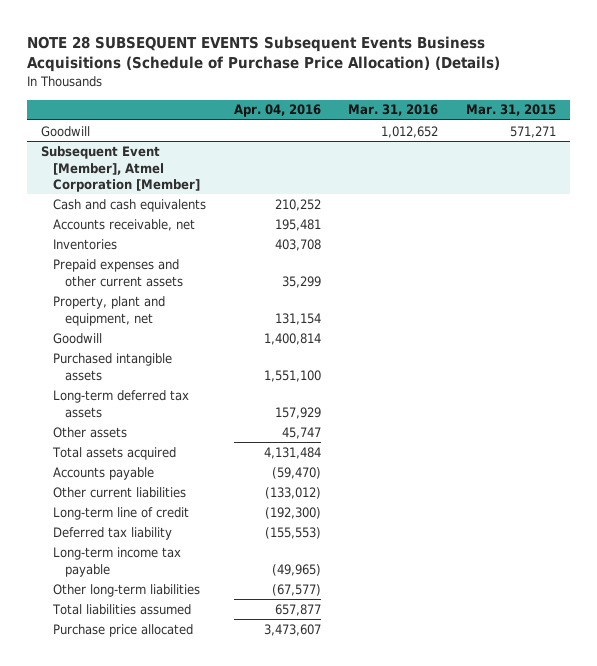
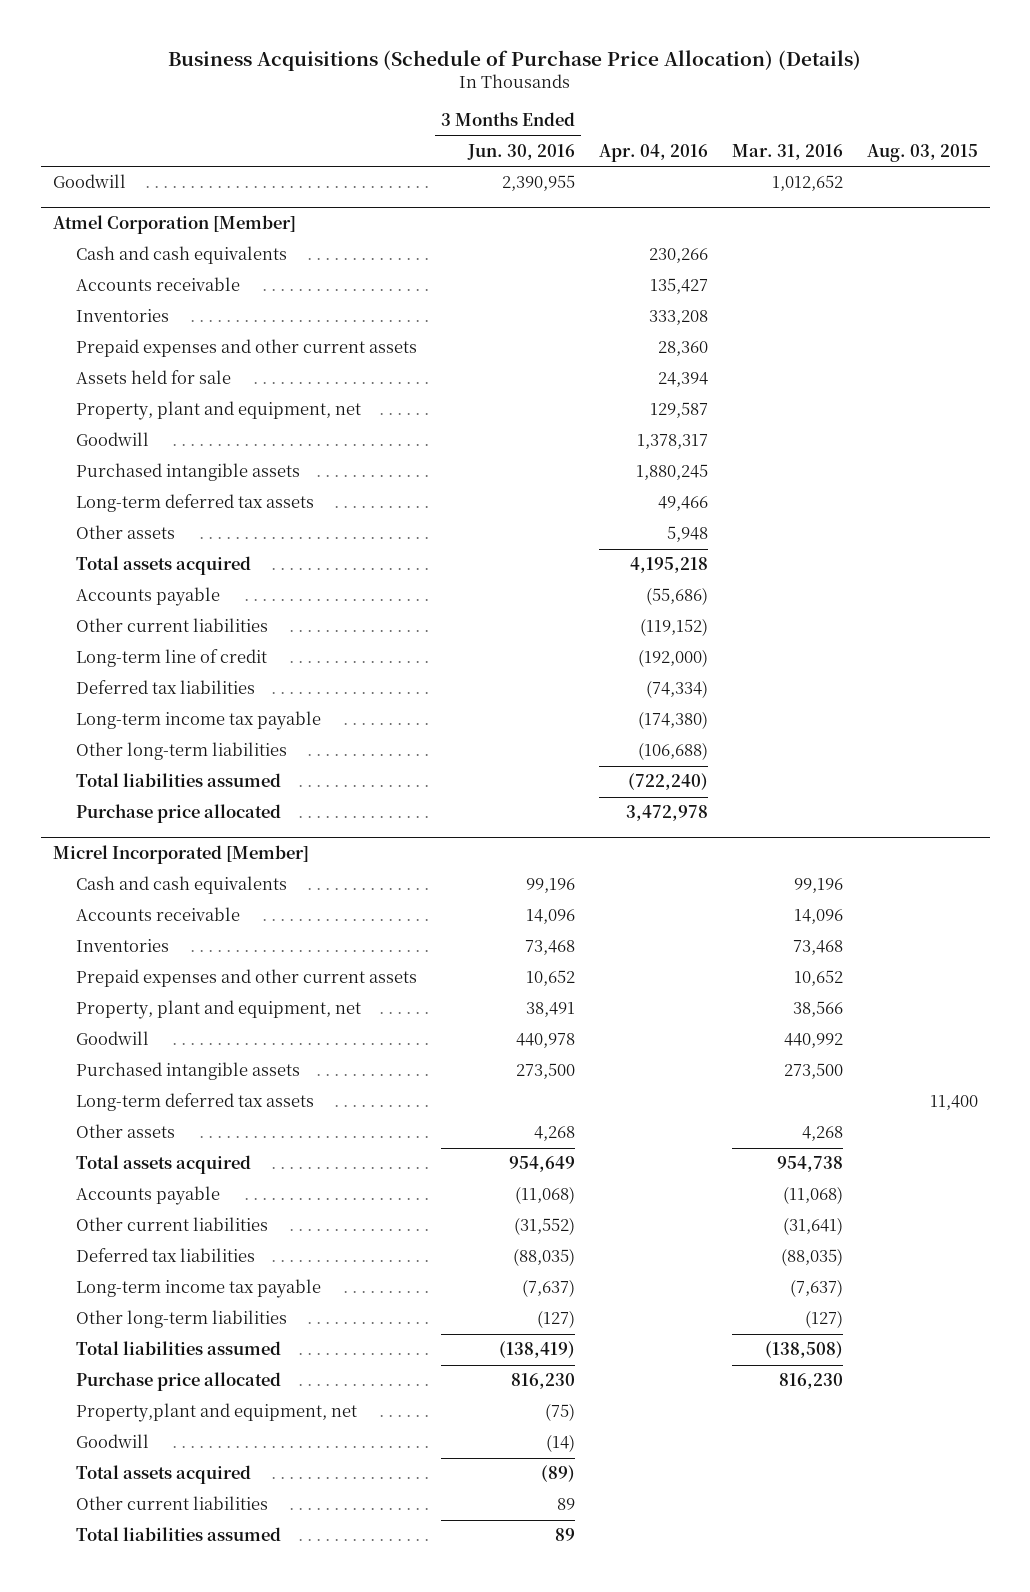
- NOTE 28 SUBSEQUENT EVENTS Subsequent Events Business Acquisitions (Schedule of Purchase Price Allocation) (Details)
+ Business Acquisitions (Schedule of Purchase Price Allocation) (Details)
- | Apr. 04, 2016 | Mar. 31, 2016 | Mar. 31, 2015
+ | 3 Months Ended Jun. 30, 2016 | Apr. 04, 2016 | Mar. 31, 2016 | Aug. 03, 2015
- Subsequent Event [Member], Atmel Corporation [Member]
- Cash and cash equivalents | 210,252 | |
- Accounts receivable, net | 195,481 | |
- Inventories | 403,708 | |
- Prepaid expenses and other current assets | 35,299 | |
- Property, plant and equipment, net | 131,154 | |
- Goodwill | 1,400,814 | |
- Purchased intangible assets | 1,551,100 | |
- Long-term deferred tax assets | 157,929 | |
- Other assets | 45,747 | |
- Total assets acquired | 4,131,484 | |
- Accounts payable | (59,470) | |
- Other current liabilities | (133,012) | |
- Long-term line of credit | (192,300) | |
- Deferred tax liability | (155,553) | |
- Long-term income tax payable | (49,965) | |
- Other long-term liabilities | (67,577) | |
- Total liabilities assumed | 657,877 | |
- Purchase price allocated | 3,473,607 | |
+ Atmel Corporation [Member]
+ Cash and cash equivalents | | 230,266 | |
+ Accounts receivable | | 135,427 | |
+ Inventories | | 333,208 | |
+ Prepaid expenses and other current assets | | 28,360 | |
+ Assets held for sale | | 24,394 | |
+ Property, plant and equipment, net | | 129,587 | |
+ Goodwill | | 1,378,317 | |
+ Purchased intangible assets | | 1,880,245 | |
+ Long-term deferred tax assets | | 49,466 | |
+ Other assets | | 5,948 | |
+ Total assets acquired | | 4,195,218 | |
+ Accounts payable | | (55,686) | |
+ Other current liabilities | | (119,152) | |
+ Long-term line of credit | | (192,000) | |
+ Deferred tax liabilities | | (74,334) | |
+ Long-term income tax payable | | (174,380) | |
+ Other long-term liabilities | | (106,688) | |
+ Total liabilities assumed | | (722,240) | |
+ Purchase price allocated | | 3,472,978 | |
+ Micrel Incorporated [Member]
+ Cash and cash equivalents | 99,196 | | 99,196 |
+ Accounts receivable | 14,096 | | 14,096 |
+ Inventories | 73,468 | | 73,468 |
+ Prepaid expenses and other current assets | 10,652 | | 10,652 |
+ Property, plant and equipment, net | 38,491 | | 38,566 |
+ Goodwill | 440,978 | | 440,992 |
+ Purchased intangible assets | 273,500 | | 273,500 |
+ Long-term deferred tax assets | | | | 11,400
+ Other assets | 4,268 | | 4,268 |
+ Total assets acquired | 954,649 | | 954,738 |
+ Accounts payable | (11,068) | | (11,068) |
+ Other current liabilities | (31,552) | | (31,641) |
+ Deferred tax liabilities | (88,035) | | (88,035) |
+ Long-term income tax payable | (7,637) | | (7,637) |
+ Other long-term liabilities | (127) | | (127) |
+ Total liabilities assumed | (138,419) | | (138,508) |
+ Purchase price allocated | 816,230 | | 816,230 |
+ Property,plant and equipment, net | (75) | | |
+ Goodwill | (14) | | |
+ Total assets acquired | (89) | | |
+ Other current liabilities | 89 | | |
+ Total liabilities assumed | 89 | | |

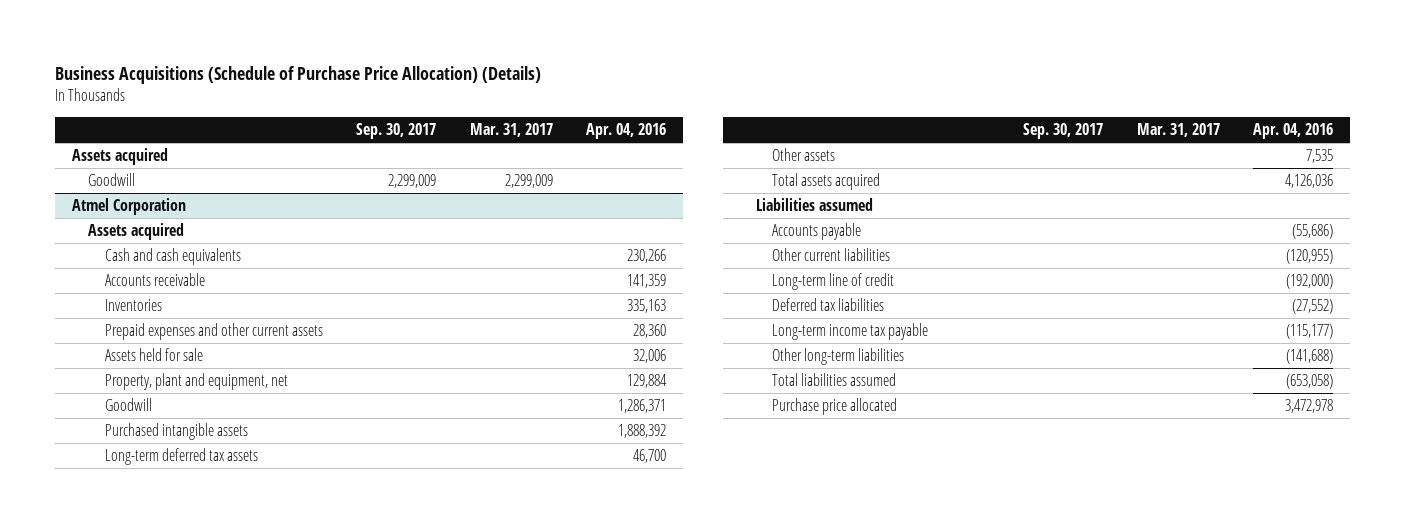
- | 3 Months Ended Jun. 30, 2016 | Apr. 04, 2016 | Mar. 31, 2016 | Aug. 03, 2015
+ | Sep. 30, 2017 | Mar. 31, 2017 | Apr. 04, 2016
+ Assets acquired
- Atmel Corporation [Member]
+ Atmel Corporation
+ Assets acquired
- Accounts receivable | | 135,427 | |
- Inventories | | 333,208 | |
+ Accounts receivable | | | 141,359
+ Inventories | | | 335,163
- Assets held for sale | | 24,394 | |
- Property, plant and equipment, net | | 129,587 | |
- Goodwill | | 1,378,317 | |
- Purchased intangible assets | | 1,880,245 | |
- Long-term deferred tax assets | | 49,466 | |
- Other assets | | 5,948 | |
- Total assets acquired | | 4,195,218 | |
+ Assets held for sale | | | 32,006
+ Property, plant and equipment, net | | | 129,884
+ Goodwill | | | 1,286,371
+ Purchased intangible assets | | | 1,888,392
+ Long-term deferred tax assets | | | 46,700
+ Other assets | | | 7,535
+ Total assets acquired | | | 4,126,036
+ Liabilities assumed
- Other current liabilities | | (119,152) | |
+ Other current liabilities | | | (120,955)
- Deferred tax liabilities | | (74,334) | |
- Long-term income tax payable | | (174,380) | |
- Other long-term liabilities | | (106,688) | |
- Total liabilities assumed | | (722,240) | |
+ Deferred tax liabilities | | | (27,552)
+ Long-term income tax payable | | | (115,177)
+ Other long-term liabilities | | | (141,688)
+ Total liabilities assumed | | | (653,058)
- Micrel Incorporated [Member]
- Cash and cash equivalents | 99,196 | | 99,196 |
- Accounts receivable | 14,096 | | 14,096 |
- Inventories | 73,468 | | 73,468 |
- Prepaid expenses and other current assets | 10,652 | | 10,652 |
- Property, plant and equipment, net | 38,491 | | 38,566 |
- Goodwill | 440,978 | | 440,992 |
- Purchased intangible assets | 273,500 | | 273,500 |
- Long-term deferred tax assets | | | | 11,400
- Other assets | 4,268 | | 4,268 |
- Total assets acquired | 954,649 | | 954,738 |
- Accounts payable | (11,068) | | (11,068) |
- Other current liabilities | (31,552) | | (31,641) |
- Deferred tax liabilities | (88,035) | | (88,035) |
- Long-term income tax payable | (7,637) | | (7,637) |
- Other long-term liabilities | (127) | | (127) |
- Total liabilities assumed | (138,419) | | (138,508) |
- Purchase price allocated | 816,230 | | 816,230 |
- Property,plant and equipment, net | (75) | | |
- Goodwill | (14) | | |
- Total assets acquired | (89) | | |
- Other current liabilities | 89 | | |
- Total liabilities assumed | 89 | | |

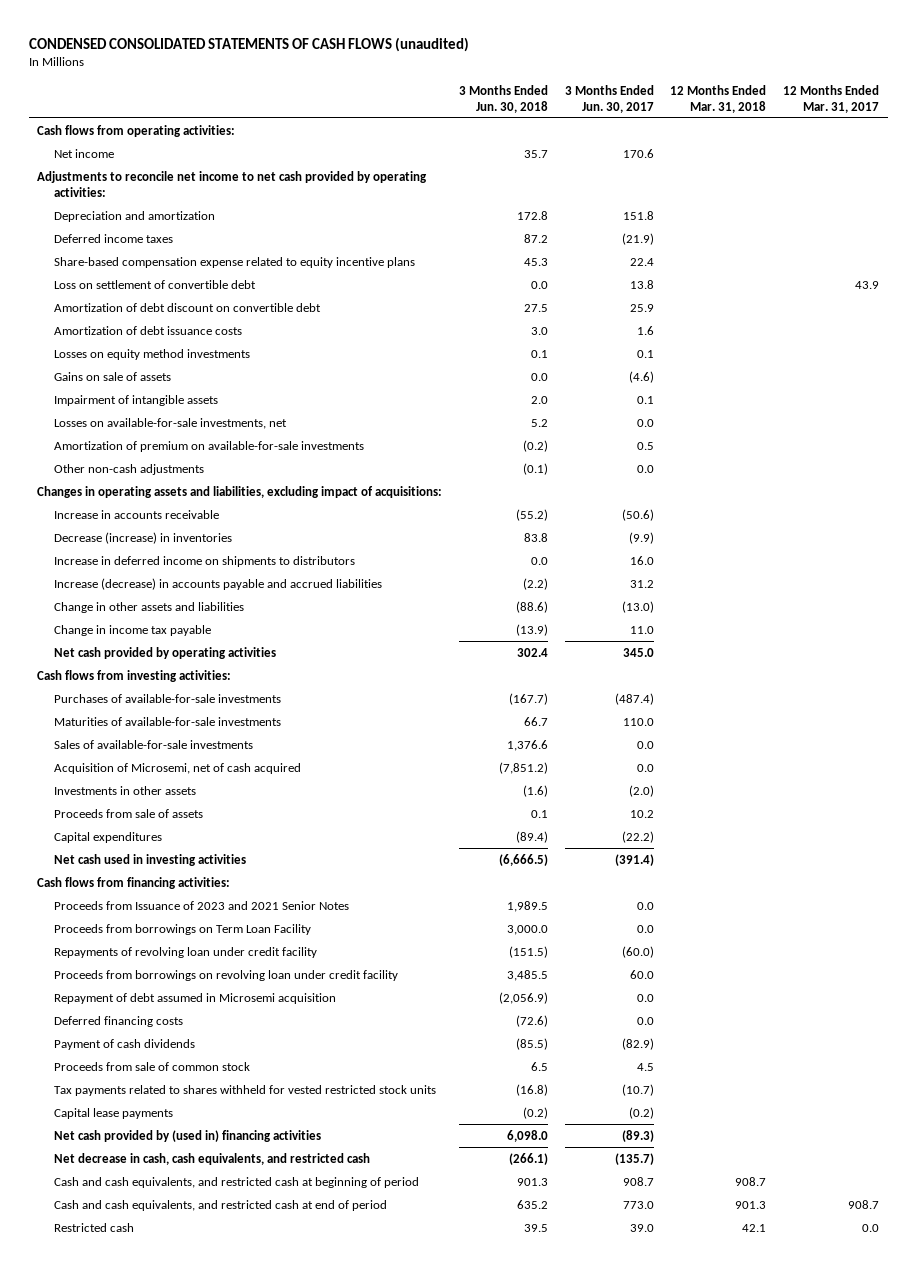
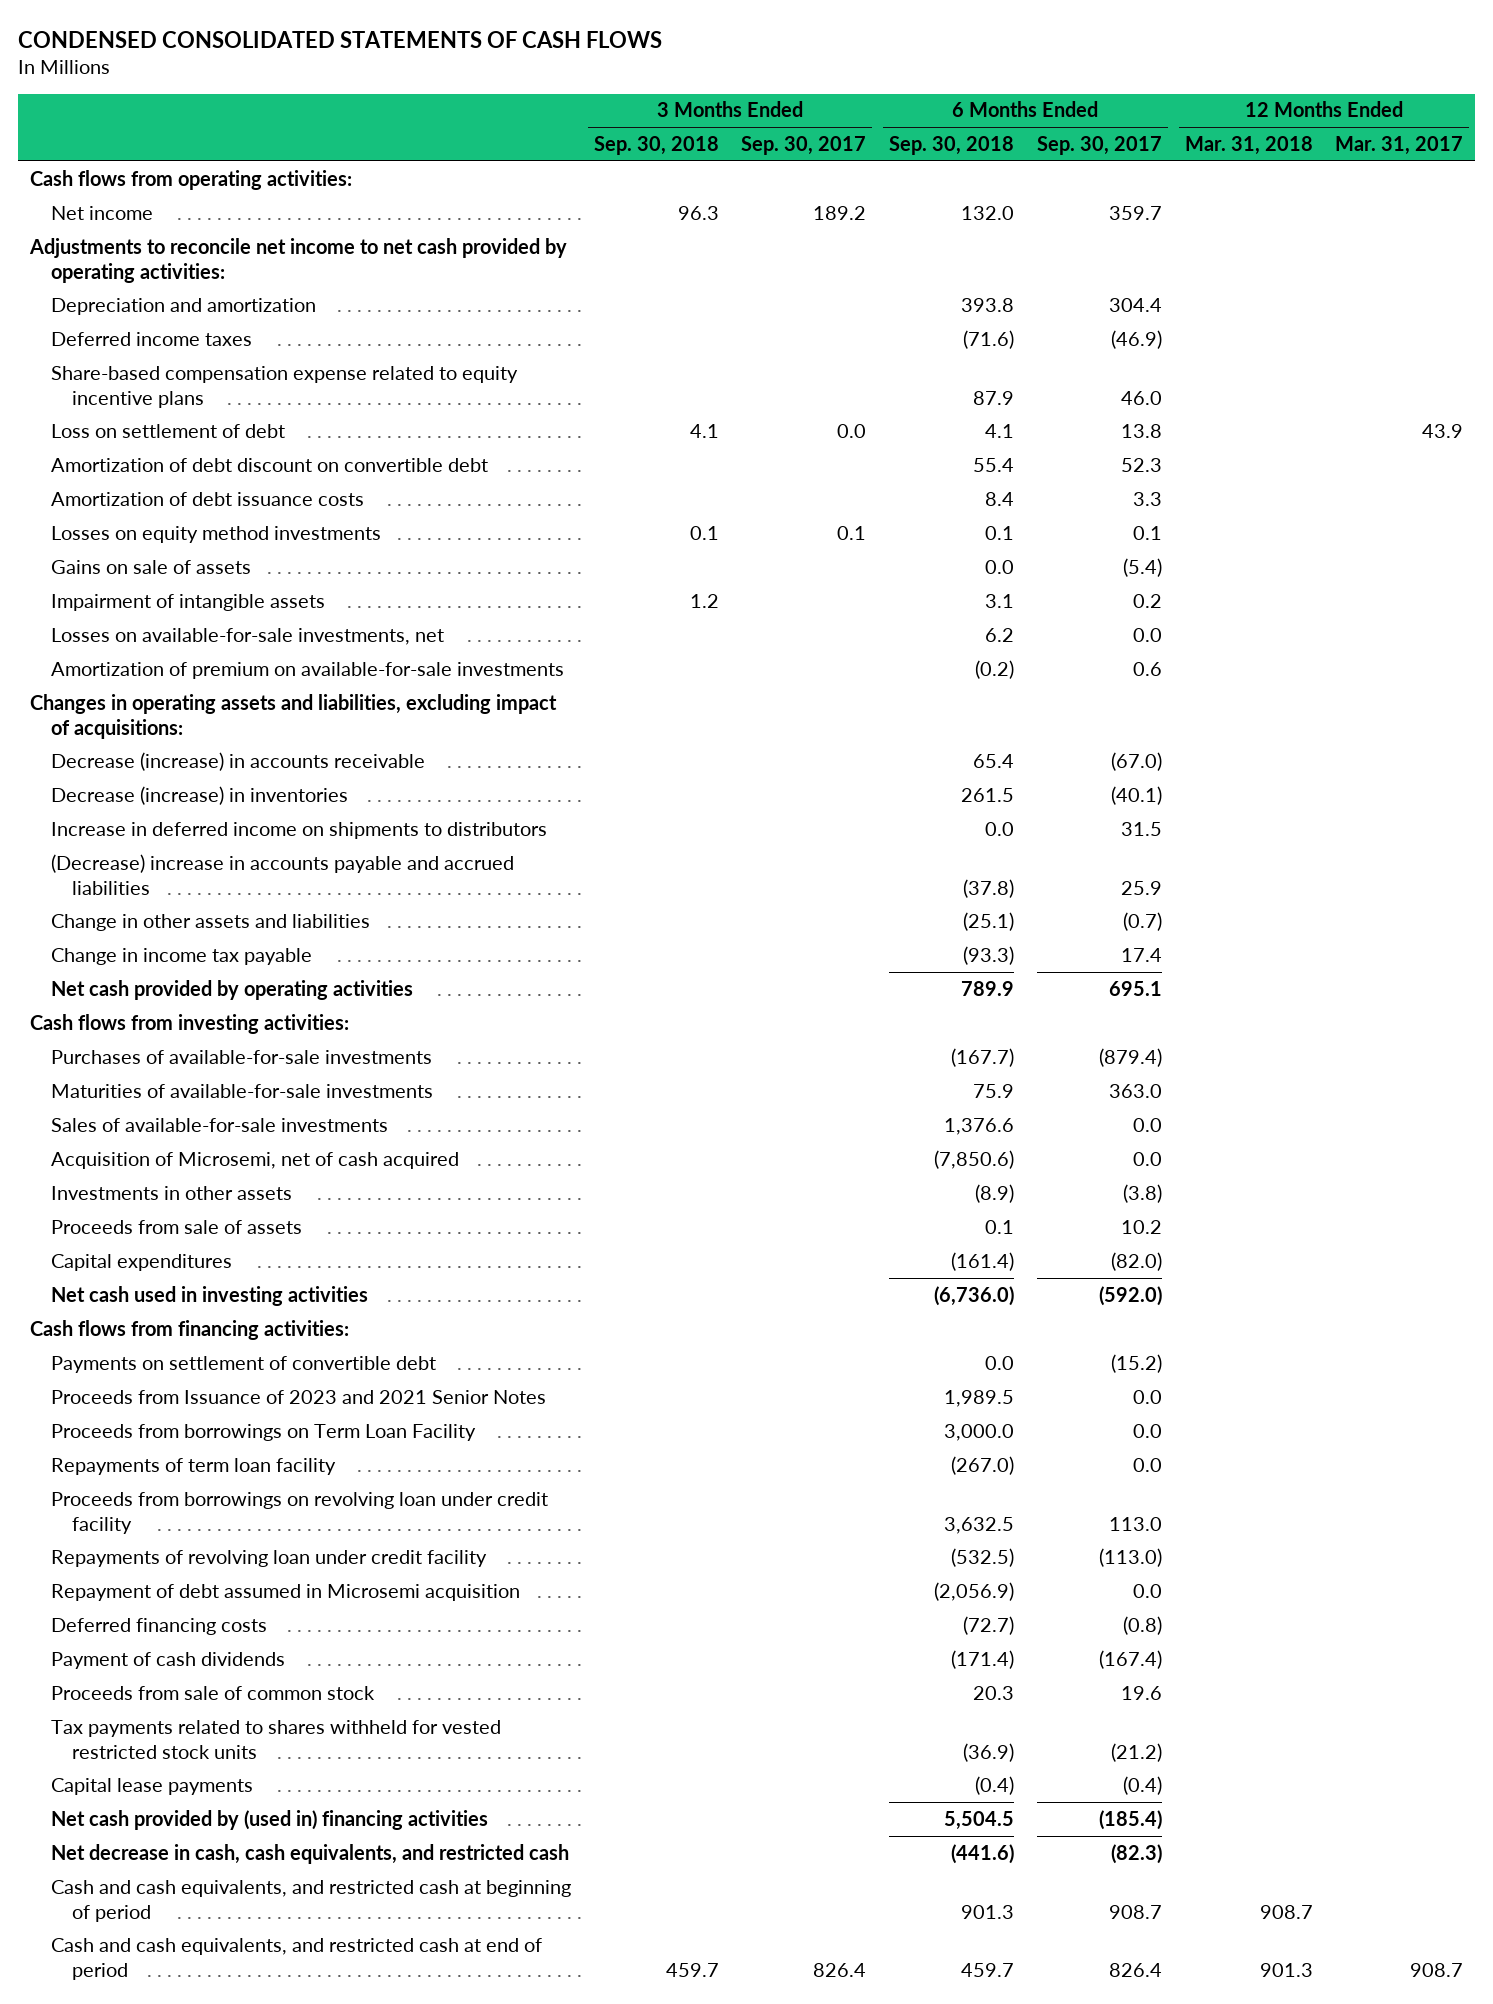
- CONDENSED CONSOLIDATED STATEMENTS OF CASH FLOWS (unaudited)
+ CONDENSED CONSOLIDATED STATEMENTS OF CASH FLOWS
- | 3 Months Ended Jun. 30, 2018 | 3 Months Ended Jun. 30, 2017 | 12 Months Ended Mar. 31, 2018 | 12 Months Ended Mar. 31, 2017
+ | 3 Months Ended Sep. 30, 2018 | 3 Months Ended Sep. 30, 2017 | 6 Months Ended Sep. 30, 2018 | 6 Months Ended Sep. 30, 2017 | 12 Months Ended Mar. 31, 2018 | 12 Months Ended Mar. 31, 2017
- Loss on settlement of convertible debt | 0.0 | 13.8 | | 43.9
+ Loss on settlement of debt | 4.1 | 0.0 | 4.1 | 13.8 | | 43.9
- Other non-cash adjustments | (0.1) | 0.0 | |
- Increase in accounts receivable | (55.2) | (50.6) | |
+ Decrease (increase) in accounts receivable | | | 65.4 | (67.0) | |
- Increase (decrease) in accounts payable and accrued liabilities | (2.2) | 31.2 | |
+ (Decrease) increase in accounts payable and accrued liabilities | | | (37.8) | 25.9 | |
+ Payments on settlement of convertible debt | | | 0.0 | (15.2) | |
+ Repayments of term loan facility | | | (267.0) | 0.0 | |
moved down: Repayments of revolving loan under credit facility | | | (532.5) | (113.0) | |
- Restricted cash | 39.5 | 39.0 | 42.1 | 0.0

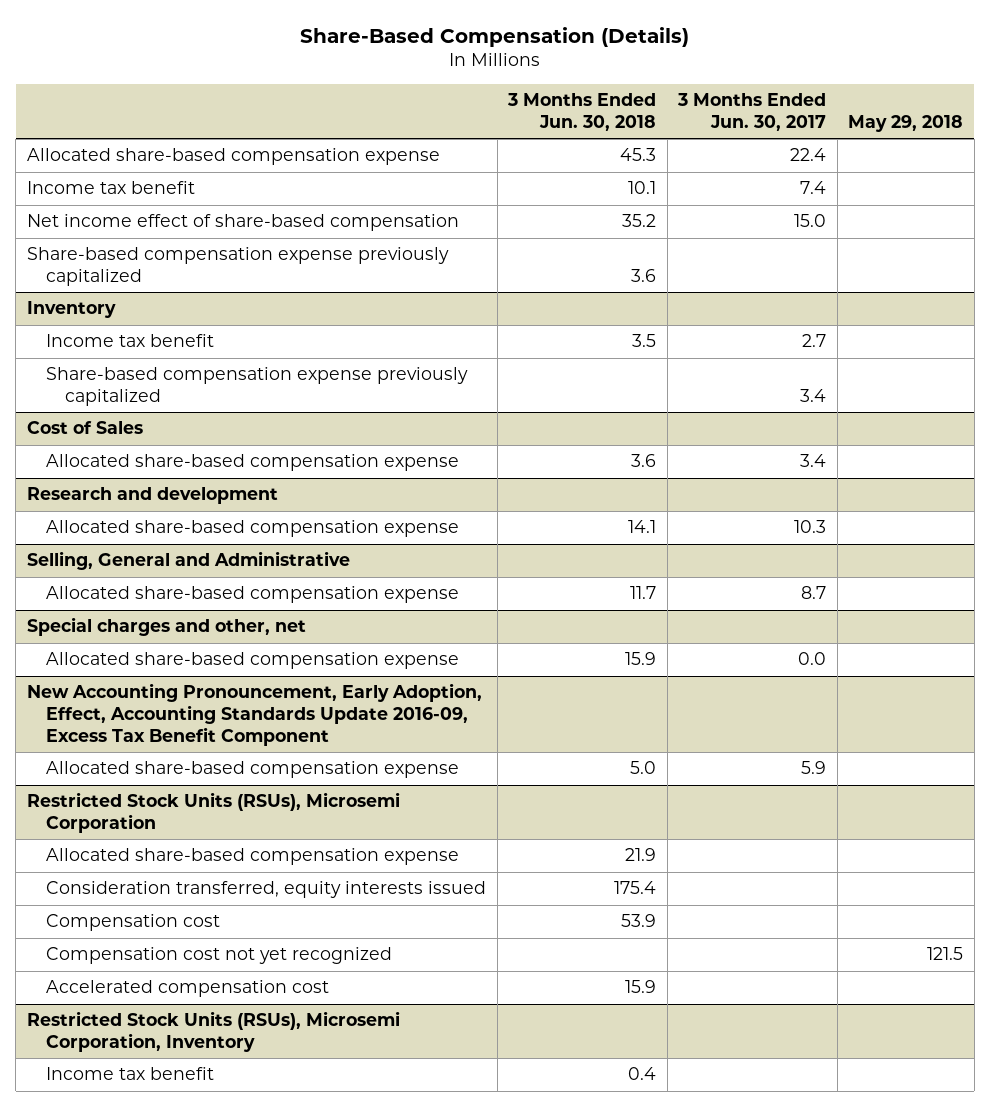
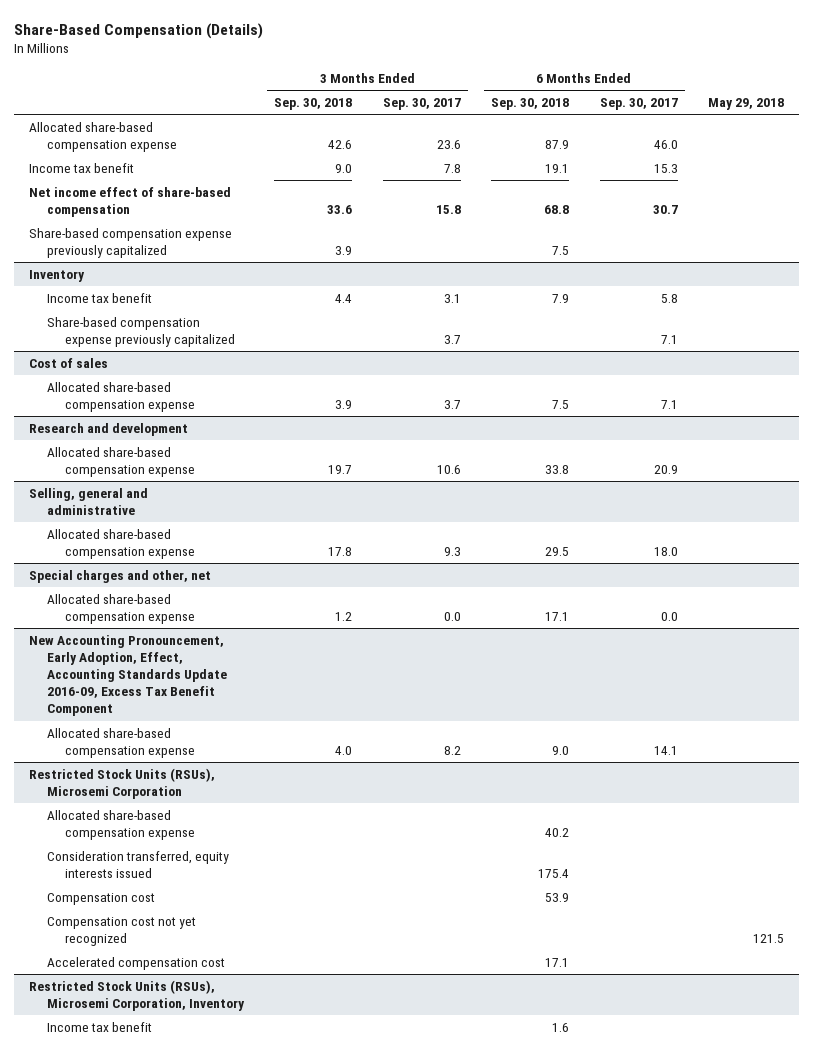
- | 3 Months Ended Jun. 30, 2018 | 3 Months Ended Jun. 30, 2017 | May 29, 2018
+ | 3 Months Ended Sep. 30, 2018 | 3 Months Ended Sep. 30, 2017 | 6 Months Ended Sep. 30, 2018 | 6 Months Ended Sep. 30, 2017 | May 29, 2018
- Cost of Sales
+ Cost of sales
- Selling, General and Administrative
+ Selling, general and administrative

